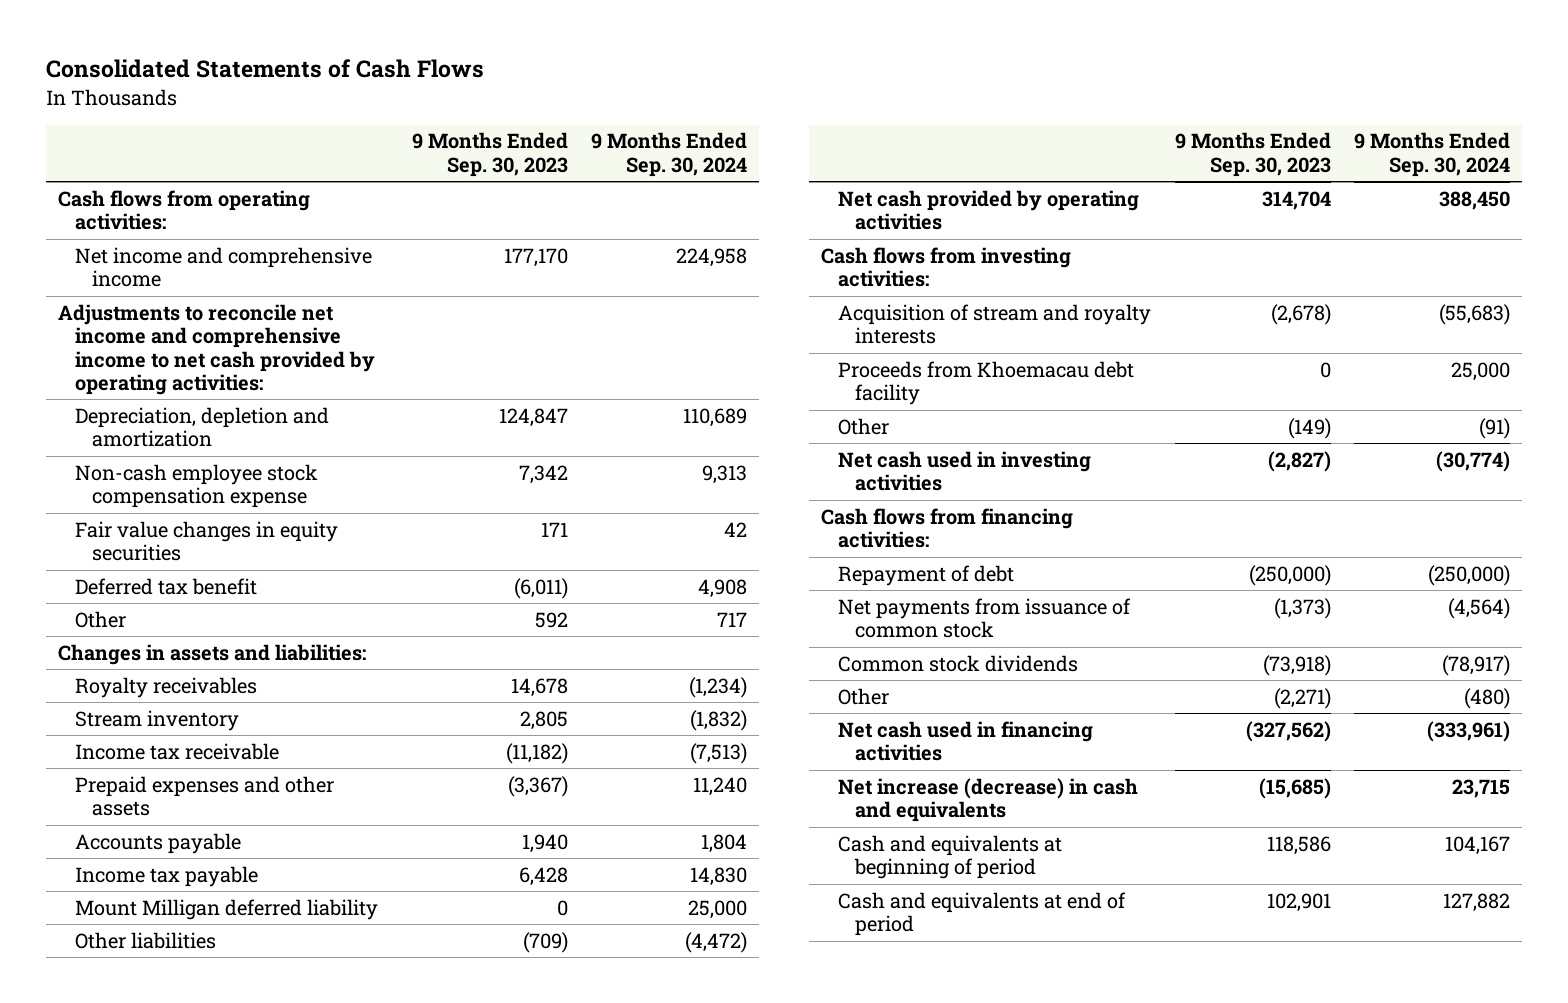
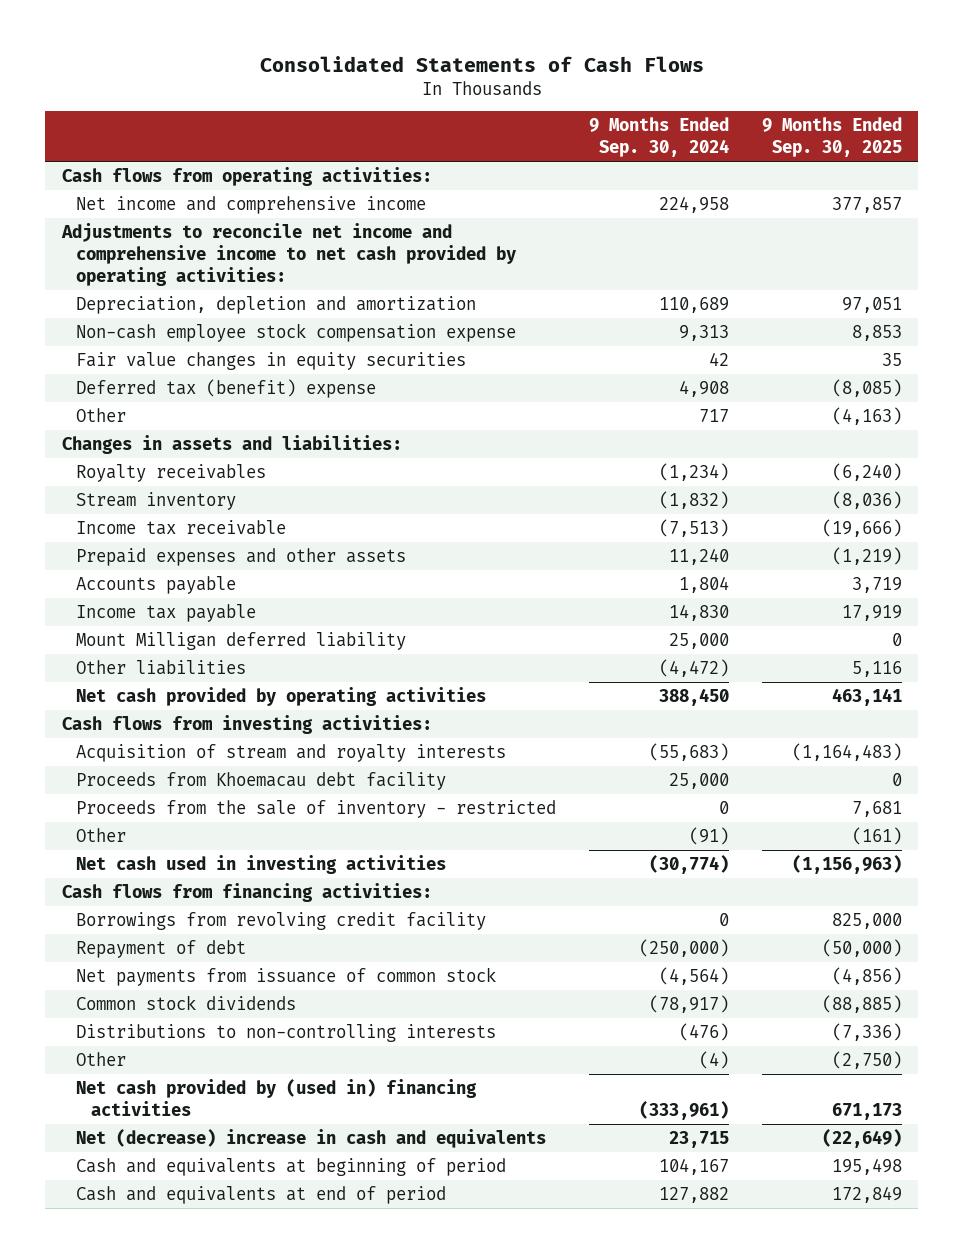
- | 9 Months Ended Sep. 30, 2023 | 9 Months Ended Sep. 30, 2024
+ | 9 Months Ended Sep. 30, 2024 | 9 Months Ended Sep. 30, 2025
- Deferred tax benefit | (6,011) | 4,908
+ Deferred tax (benefit) expense | 4,908 | (8,085)
+ Proceeds from the sale of inventory - restricted | 0 | 7,681
+ Borrowings from revolving credit facility | 0 | 825,000
- Other | (2,271) | (480)
- Net cash used in financing activities | (327,562) | (333,961)
- Net increase (decrease) in cash and equivalents | (15,685) | 23,715
+ Distributions to non-controlling interests | (476) | (7,336)
+ Other | (4) | (2,750)
+ Net cash provided by (used in) financing activities | (333,961) | 671,173
+ Net (decrease) increase in cash and equivalents | 23,715 | (22,649)

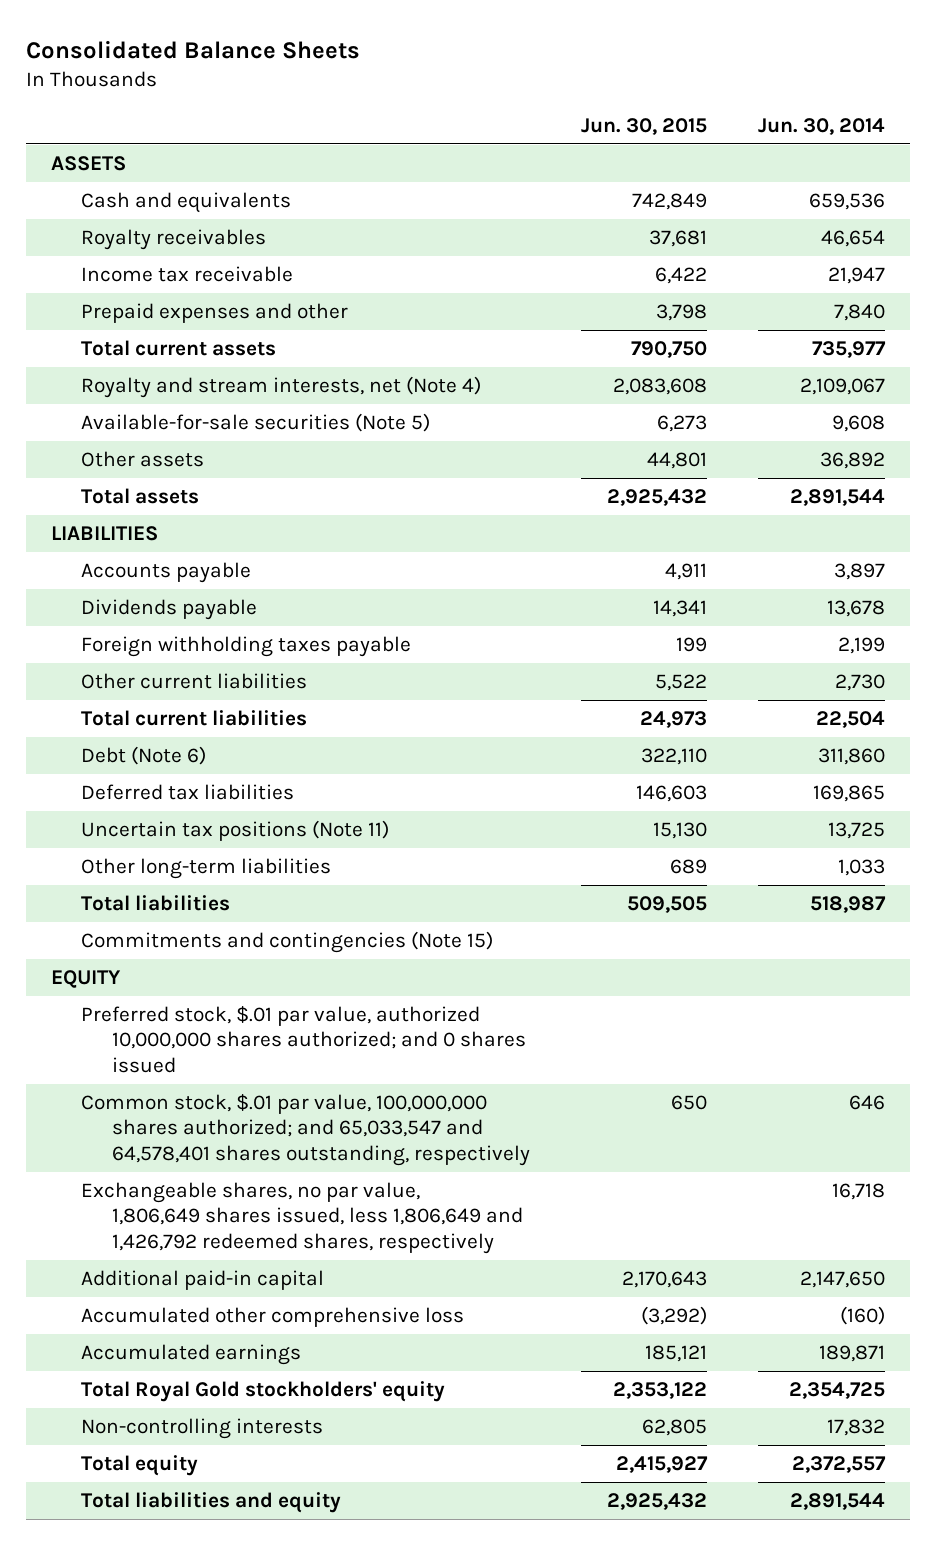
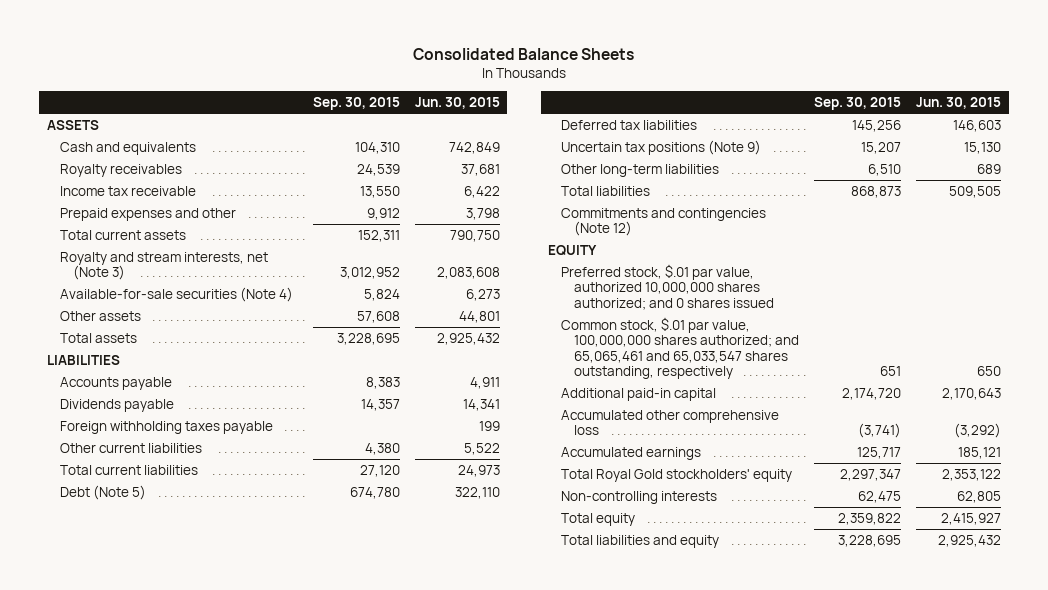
- | Jun. 30, 2015 | Jun. 30, 2014
+ | Sep. 30, 2015 | Jun. 30, 2015
- Royalty and stream interests, net (Note 4) | 2,083,608 | 2,109,067
- Available-for-sale securities (Note 5) | 6,273 | 9,608
+ Royalty and stream interests, net (Note 3) | 3,012,952 | 2,083,608
+ Available-for-sale securities (Note 4) | 5,824 | 6,273
- Debt (Note 6) | 322,110 | 311,860
+ Debt (Note 5) | 674,780 | 322,110
- Uncertain tax positions (Note 11) | 15,130 | 13,725
+ Uncertain tax positions (Note 9) | 15,207 | 15,130
- Commitments and contingencies (Note 15)
+ Commitments and contingencies (Note 12)
- Common stock, $.01 par value, 100,000,000 shares authorized; and 65,033,547 and 64,578,401 shares outstanding, respectively | 650 | 646
- Exchangeable shares, no par value, 1,806,649 shares issued, less 1,806,649 and 1,426,792 redeemed shares, respectively | | 16,718
+ Common stock, $.01 par value, 100,000,000 shares authorized; and 65,065,461 and 65,033,547 shares outstanding, respectively | 651 | 650

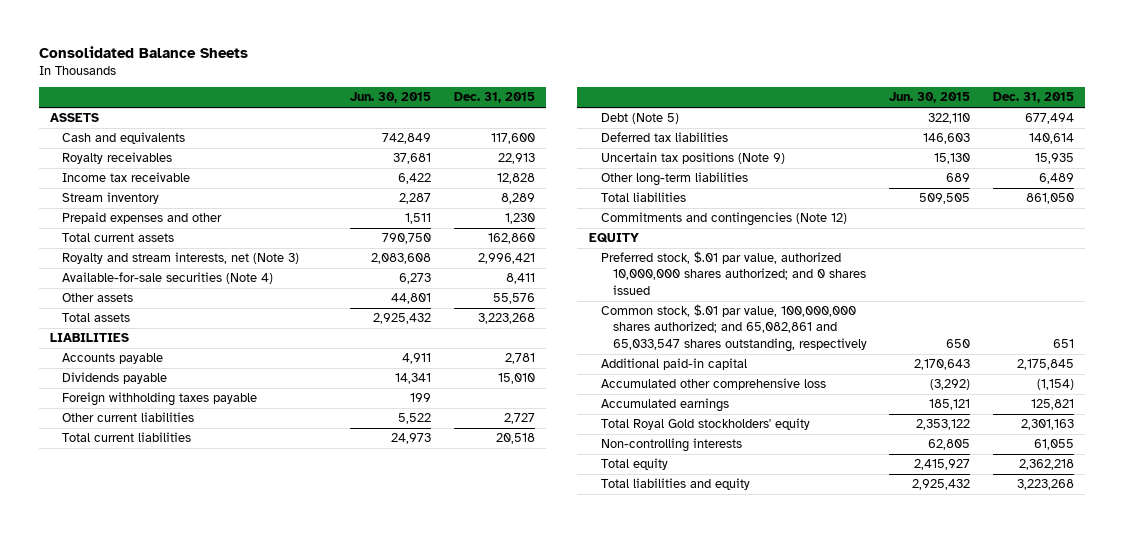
- | Sep. 30, 2015 | Jun. 30, 2015
+ | Jun. 30, 2015 | Dec. 31, 2015
- Prepaid expenses and other | 9,912 | 3,798
+ Stream inventory | 2,287 | 8,289
+ Prepaid expenses and other | 1,511 | 1,230
- Common stock, $.01 par value, 100,000,000 shares authorized; and 65,065,461 and 65,033,547 shares outstanding, respectively | 651 | 650
+ Common stock, $.01 par value, 100,000,000 shares authorized; and 65,082,861 and 65,033,547 shares outstanding, respectively | 650 | 651

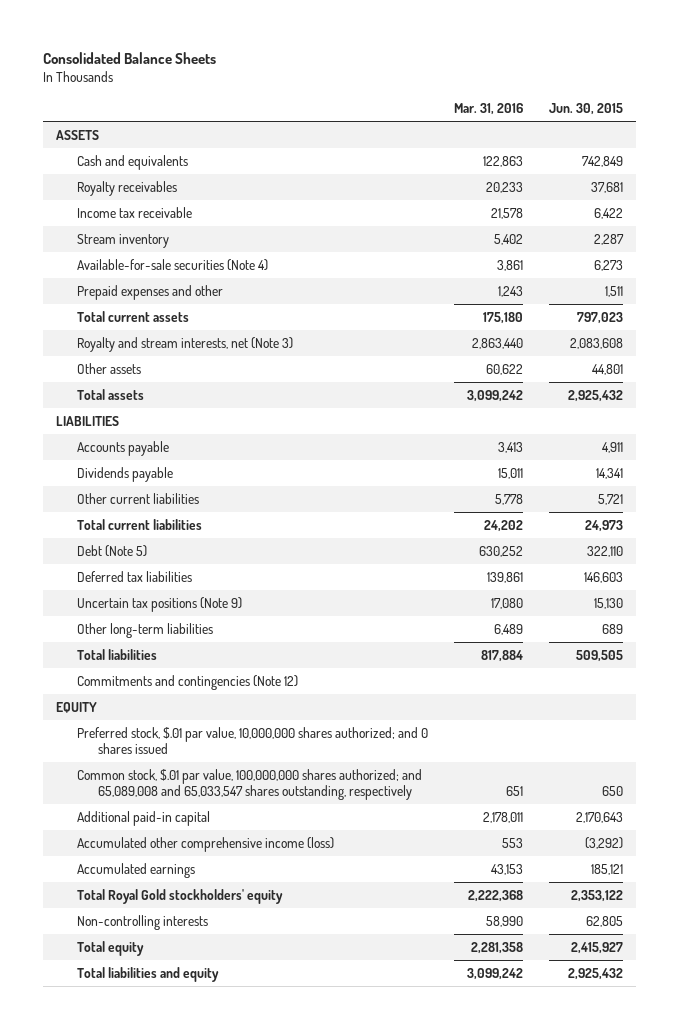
- | Jun. 30, 2015 | Dec. 31, 2015
+ | Mar. 31, 2016 | Jun. 30, 2015
moved up: Available-for-sale securities (Note 4) | 3,861 | 6,273
- Total current assets | 790,750 | 162,860
+ Total current assets | 175,180 | 797,023
- Foreign withholding taxes payable | 199 |
- Other current liabilities | 5,522 | 2,727
+ Other current liabilities | 5,778 | 5,721
- Preferred stock, $.01 par value, authorized 10,000,000 shares authorized; and 0 shares issued
- Common stock, $.01 par value, 100,000,000 shares authorized; and 65,082,861 and 65,033,547 shares outstanding, respectively | 650 | 651
+ Preferred stock, $.01 par value, 10,000,000 shares authorized; and 0 shares issued
+ Common stock, $.01 par value, 100,000,000 shares authorized; and 65,089,008 and 65,033,547 shares outstanding, respectively | 651 | 650
- Accumulated other comprehensive loss | (3,292) | (1,154)
+ Accumulated other comprehensive income (loss) | 553 | (3,292)

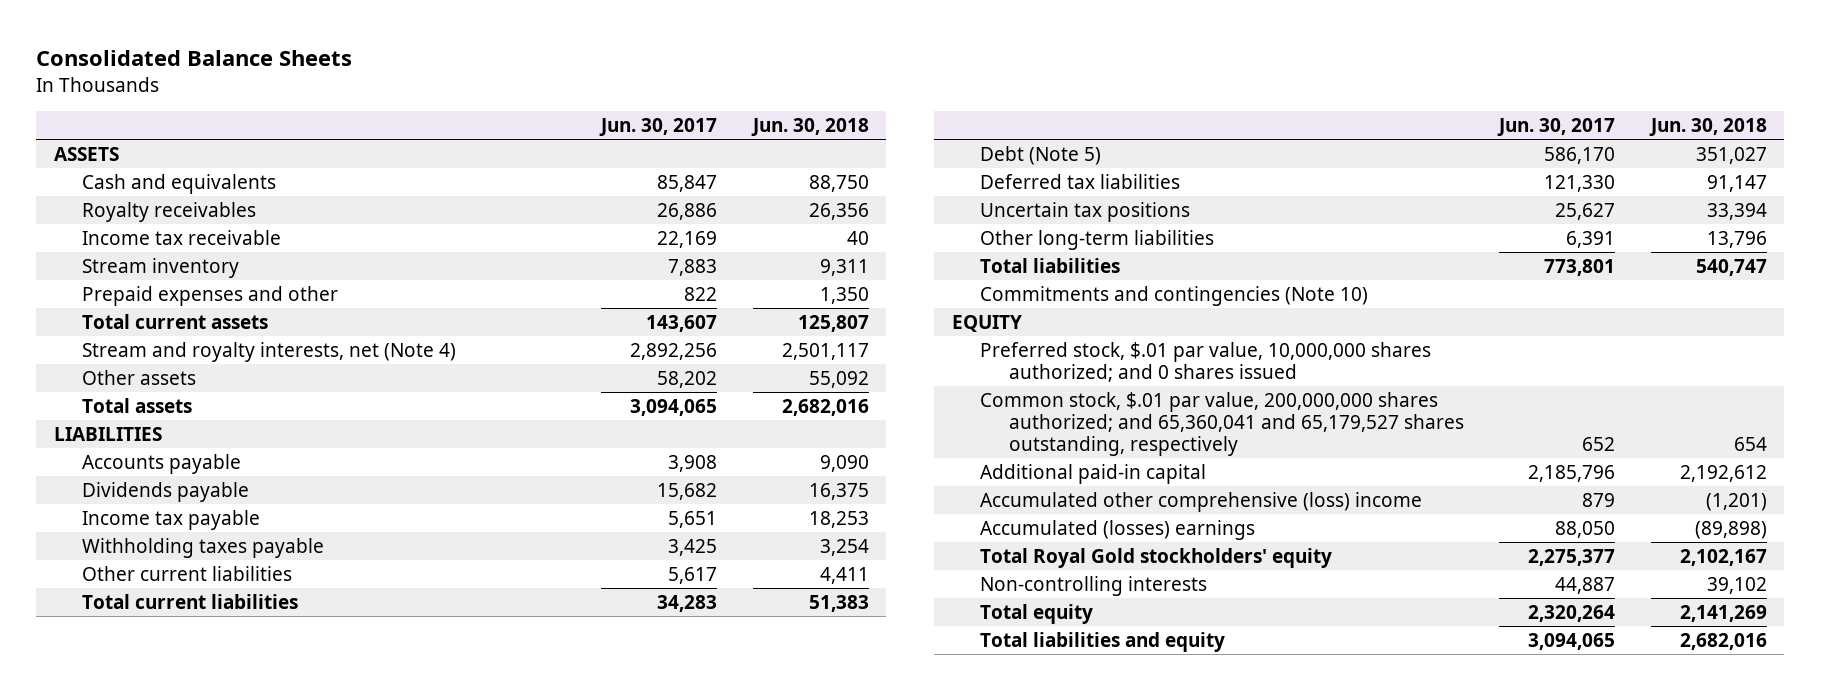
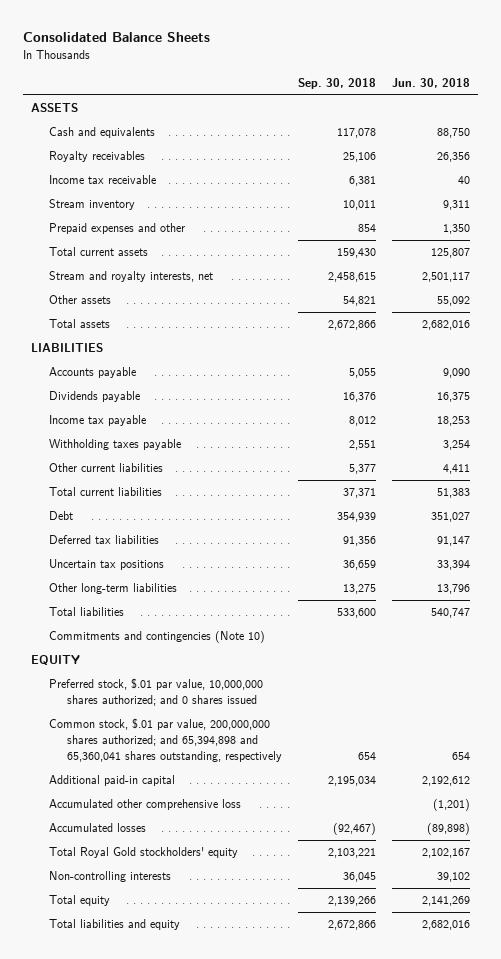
- | Jun. 30, 2017 | Jun. 30, 2018
+ | Sep. 30, 2018 | Jun. 30, 2018
- Stream and royalty interests, net (Note 4) | 2,892,256 | 2,501,117
+ Stream and royalty interests, net | 2,458,615 | 2,501,117
- Debt (Note 5) | 586,170 | 351,027
+ Debt | 354,939 | 351,027
- Common stock, $.01 par value, 200,000,000 shares authorized; and 65,360,041 and 65,179,527 shares outstanding, respectively | 652 | 654
+ Common stock, $.01 par value, 200,000,000 shares authorized; and 65,394,898 and 65,360,041 shares outstanding, respectively | 654 | 654
- Accumulated other comprehensive (loss) income | 879 | (1,201)
- Accumulated (losses) earnings | 88,050 | (89,898)
+ Accumulated other comprehensive loss | | (1,201)
+ Accumulated losses | (92,467) | (89,898)

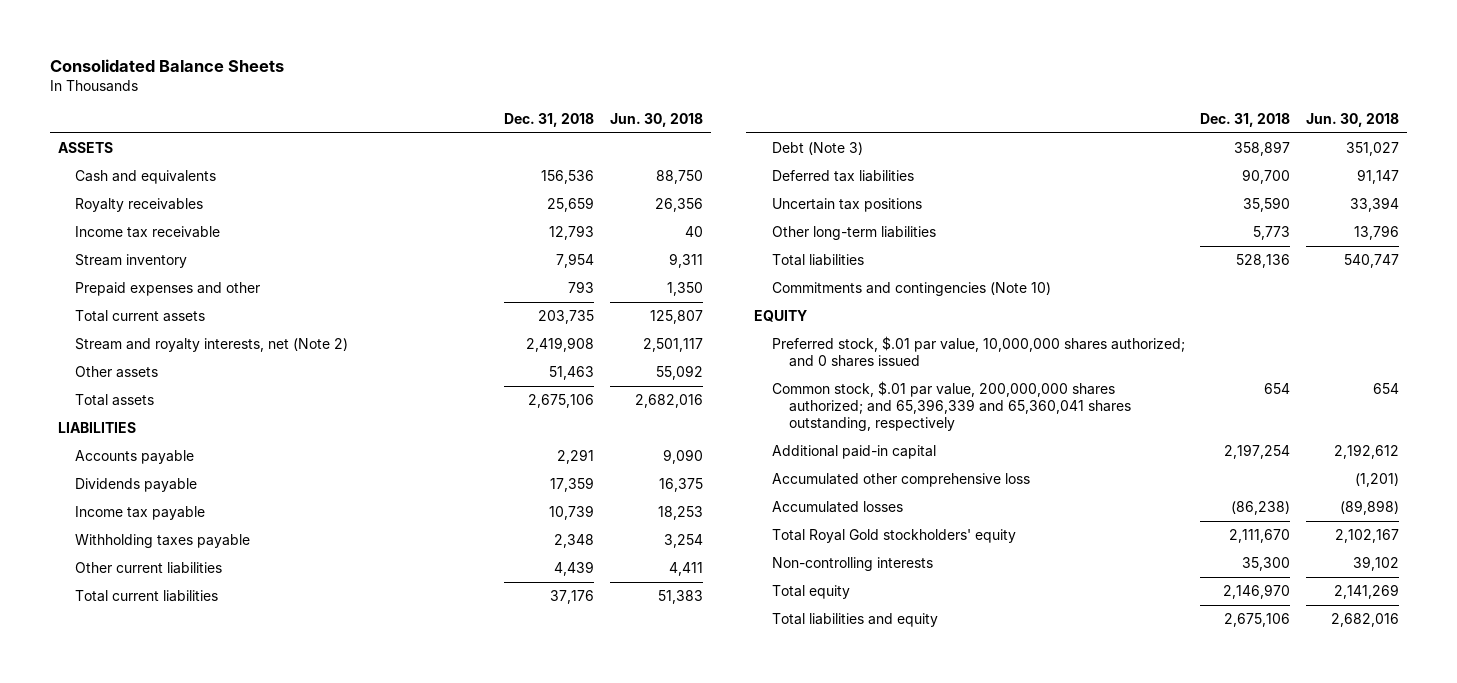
- | Sep. 30, 2018 | Jun. 30, 2018
+ | Dec. 31, 2018 | Jun. 30, 2018
- Stream and royalty interests, net | 2,458,615 | 2,501,117
+ Stream and royalty interests, net (Note 2) | 2,419,908 | 2,501,117
- Debt | 354,939 | 351,027
+ Debt (Note 3) | 358,897 | 351,027
- Common stock, $.01 par value, 200,000,000 shares authorized; and 65,394,898 and 65,360,041 shares outstanding, respectively | 654 | 654
+ Common stock, $.01 par value, 200,000,000 shares authorized; and 65,396,339 and 65,360,041 shares outstanding, respectively | 654 | 654

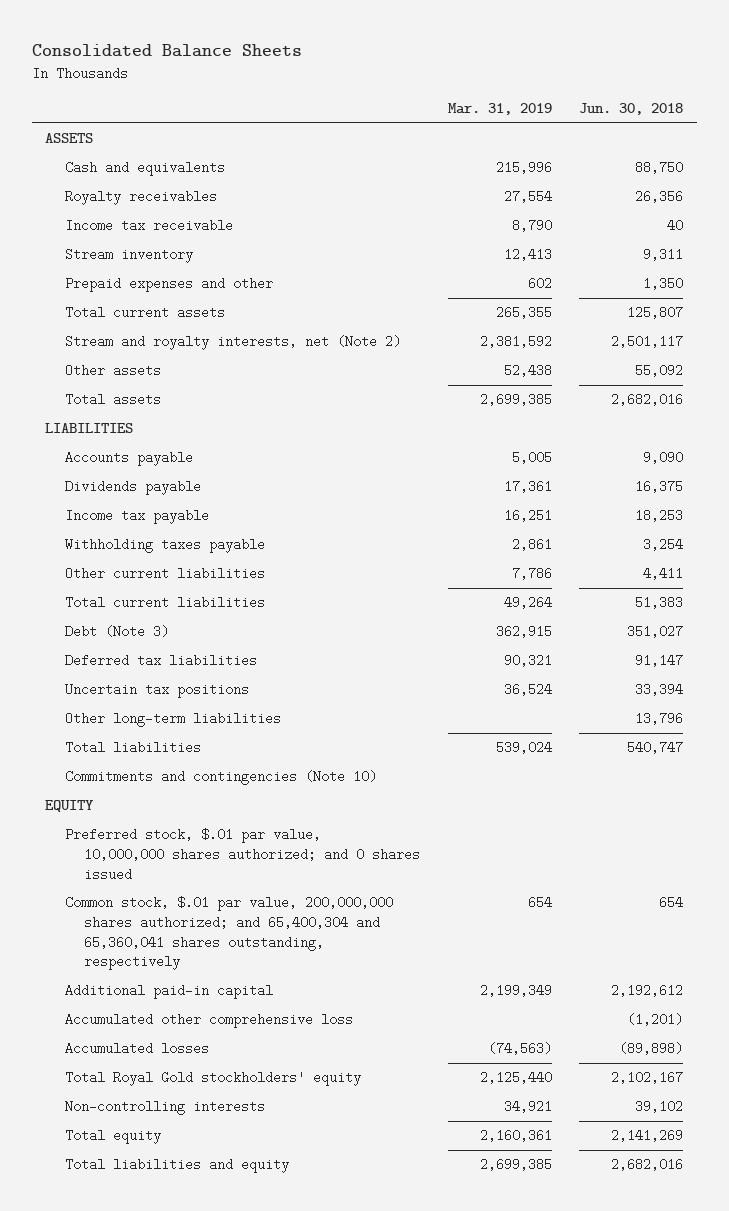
- | Dec. 31, 2018 | Jun. 30, 2018
+ | Mar. 31, 2019 | Jun. 30, 2018
- Common stock, $.01 par value, 200,000,000 shares authorized; and 65,396,339 and 65,360,041 shares outstanding, respectively | 654 | 654
+ Common stock, $.01 par value, 200,000,000 shares authorized; and 65,400,304 and 65,360,041 shares outstanding, respectively | 654 | 654

